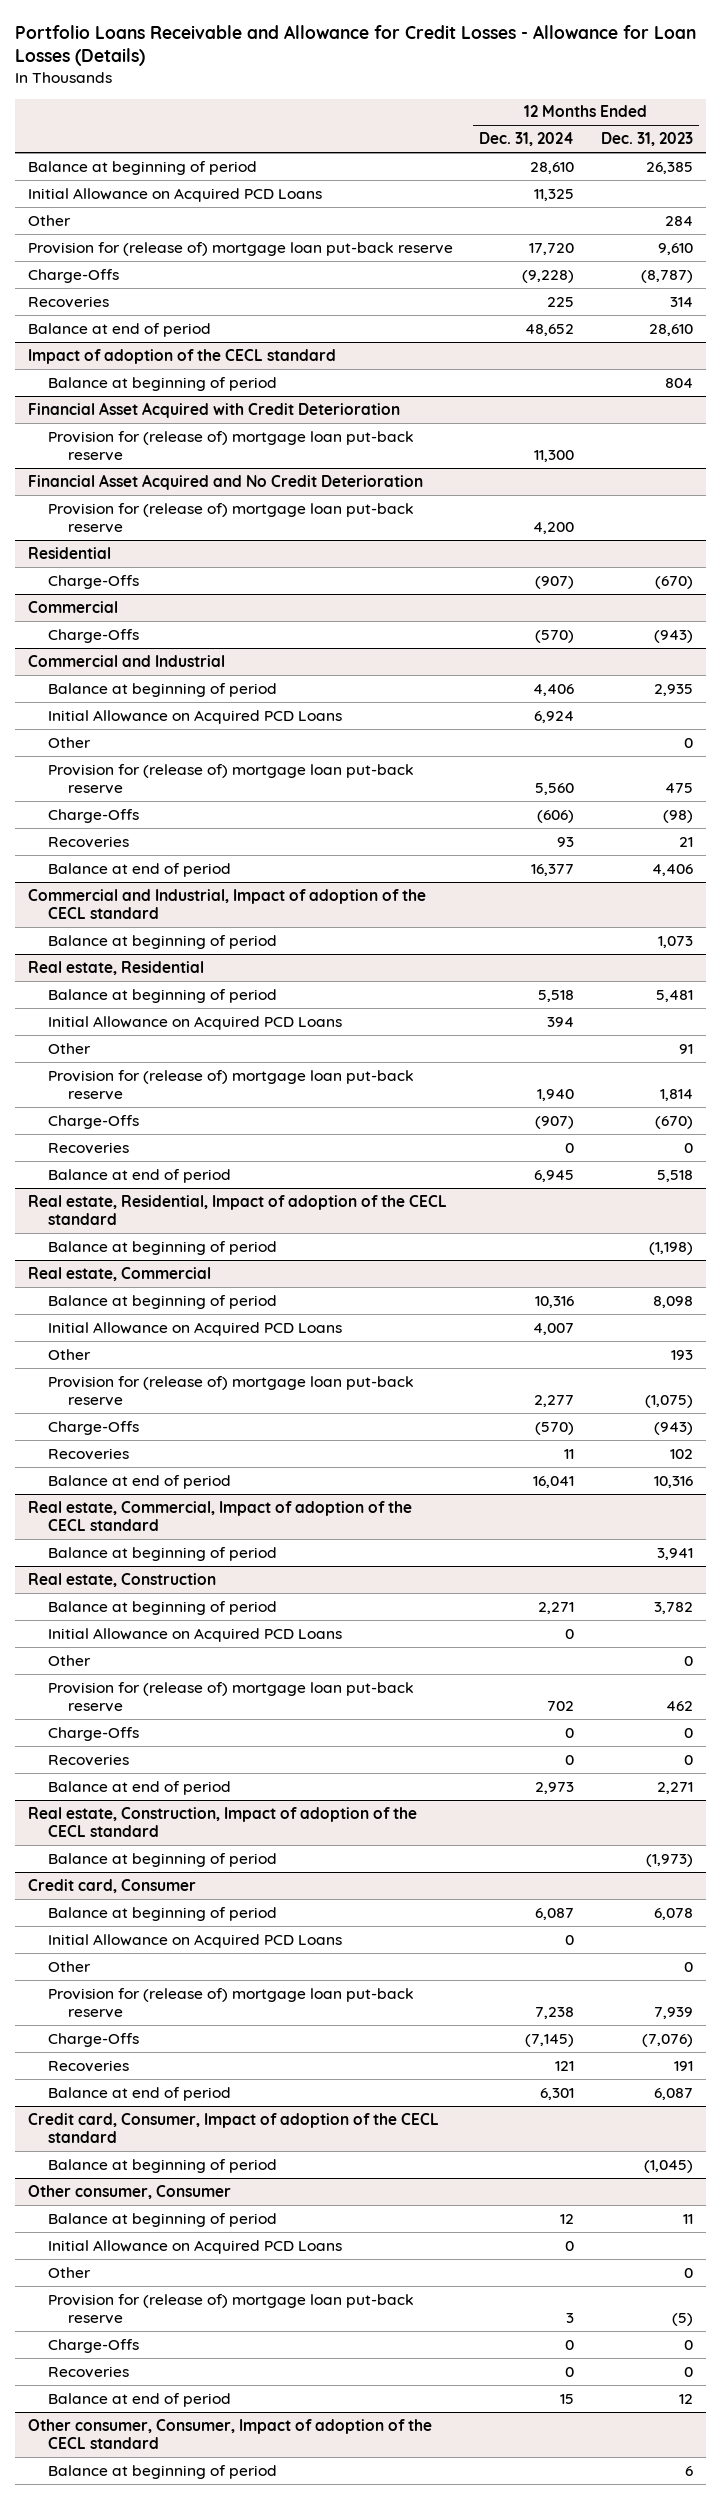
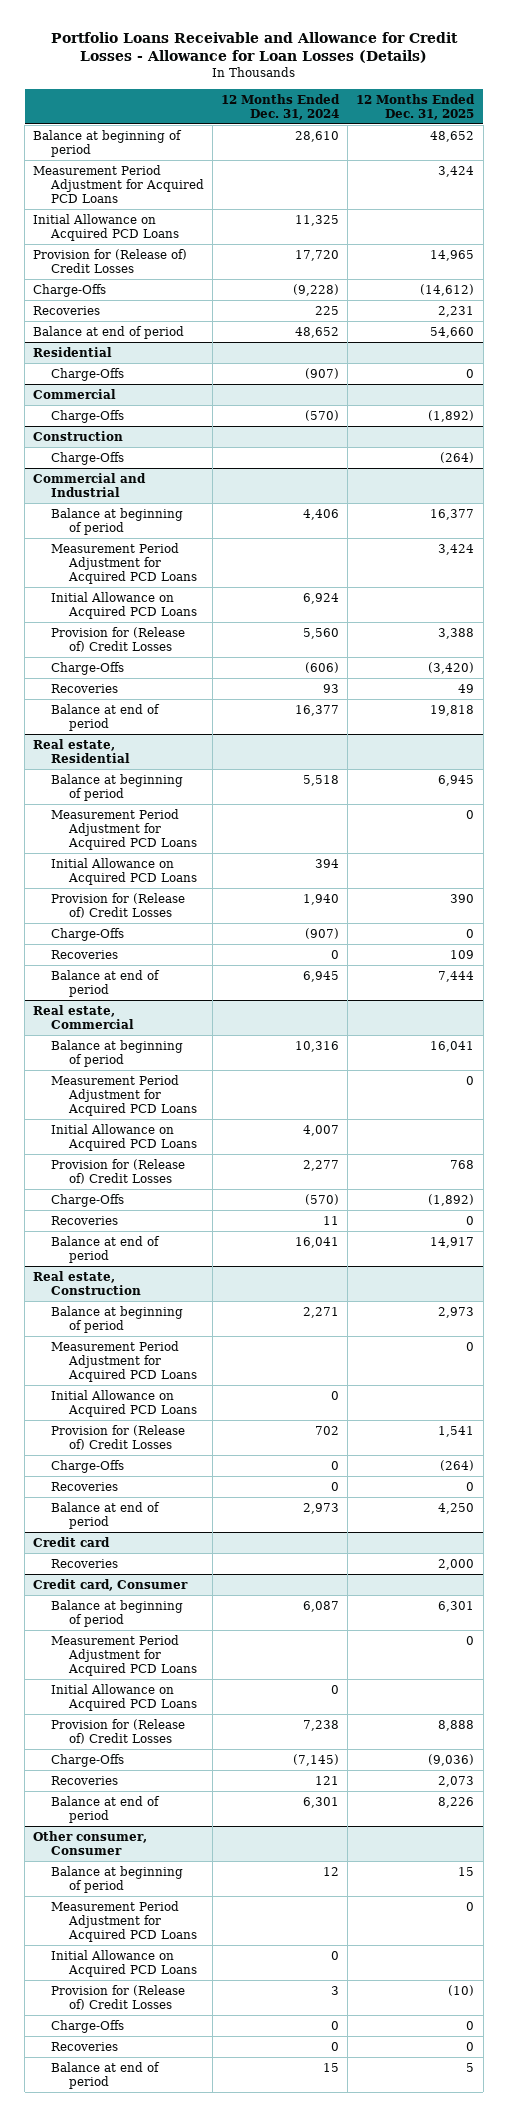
- | 12 Months Ended Dec. 31, 2024 | 12 Months Ended Dec. 31, 2023
+ | 12 Months Ended Dec. 31, 2024 | 12 Months Ended Dec. 31, 2025
+ Measurement Period Adjustment for Acquired PCD Loans | | 3,424
- Other | | 284
- Provision for (release of) mortgage loan put-back reserve | 17,720 | 9,610
+ Provision for (Release of) Credit Losses | 17,720 | 14,965
- Impact of adoption of the CECL standard
- Balance at beginning of period | | 804
- Financial Asset Acquired with Credit Deterioration
- Provision for (release of) mortgage loan put-back reserve | 11,300 |
- Financial Asset Acquired and No Credit Deterioration
- Provision for (release of) mortgage loan put-back reserve | 4,200 |
+ Construction
+ Charge-Offs | | (264)
@ Commercial and Industrial
+ Measurement Period Adjustment for Acquired PCD Loans | | 3,424
- Other | | 0
- Provision for (release of) mortgage loan put-back reserve | 5,560 | 475
+ Provision for (Release of) Credit Losses | 5,560 | 3,388
- Commercial and Industrial, Impact of adoption of the CECL standard
- Balance at beginning of period | | 1,073
@ Real estate, Residential
+ Measurement Period Adjustment for Acquired PCD Loans | | 0
- Other | | 91
- Provision for (release of) mortgage loan put-back reserve | 1,940 | 1,814
+ Provision for (Release of) Credit Losses | 1,940 | 390
- Real estate, Residential, Impact of adoption of the CECL standard
- Balance at beginning of period | | (1,198)
@ Real estate, Commercial
+ Measurement Period Adjustment for Acquired PCD Loans | | 0
- Other | | 193
- Provision for (release of) mortgage loan put-back reserve | 2,277 | (1,075)
+ Provision for (Release of) Credit Losses | 2,277 | 768
- Real estate, Commercial, Impact of adoption of the CECL standard
- Balance at beginning of period | | 3,941
@ Real estate, Construction
+ Measurement Period Adjustment for Acquired PCD Loans | | 0
- Other | | 0
- Provision for (release of) mortgage loan put-back reserve | 702 | 462
+ Provision for (Release of) Credit Losses | 702 | 1,541
- Real estate, Construction, Impact of adoption of the CECL standard
- Balance at beginning of period | | (1,973)
+ Credit card
+ Recoveries | | 2,000
@ Credit card, Consumer
+ Measurement Period Adjustment for Acquired PCD Loans | | 0
- Other | | 0
- Provision for (release of) mortgage loan put-back reserve | 7,238 | 7,939
+ Provision for (Release of) Credit Losses | 7,238 | 8,888
- Credit card, Consumer, Impact of adoption of the CECL standard
- Balance at beginning of period | | (1,045)
@ Other consumer, Consumer
+ Measurement Period Adjustment for Acquired PCD Loans | | 0
- Other | | 0
- Provision for (release of) mortgage loan put-back reserve | 3 | (5)
+ Provision for (Release of) Credit Losses | 3 | (10)
- Other consumer, Consumer, Impact of adoption of the CECL standard
- Balance at beginning of period | | 6

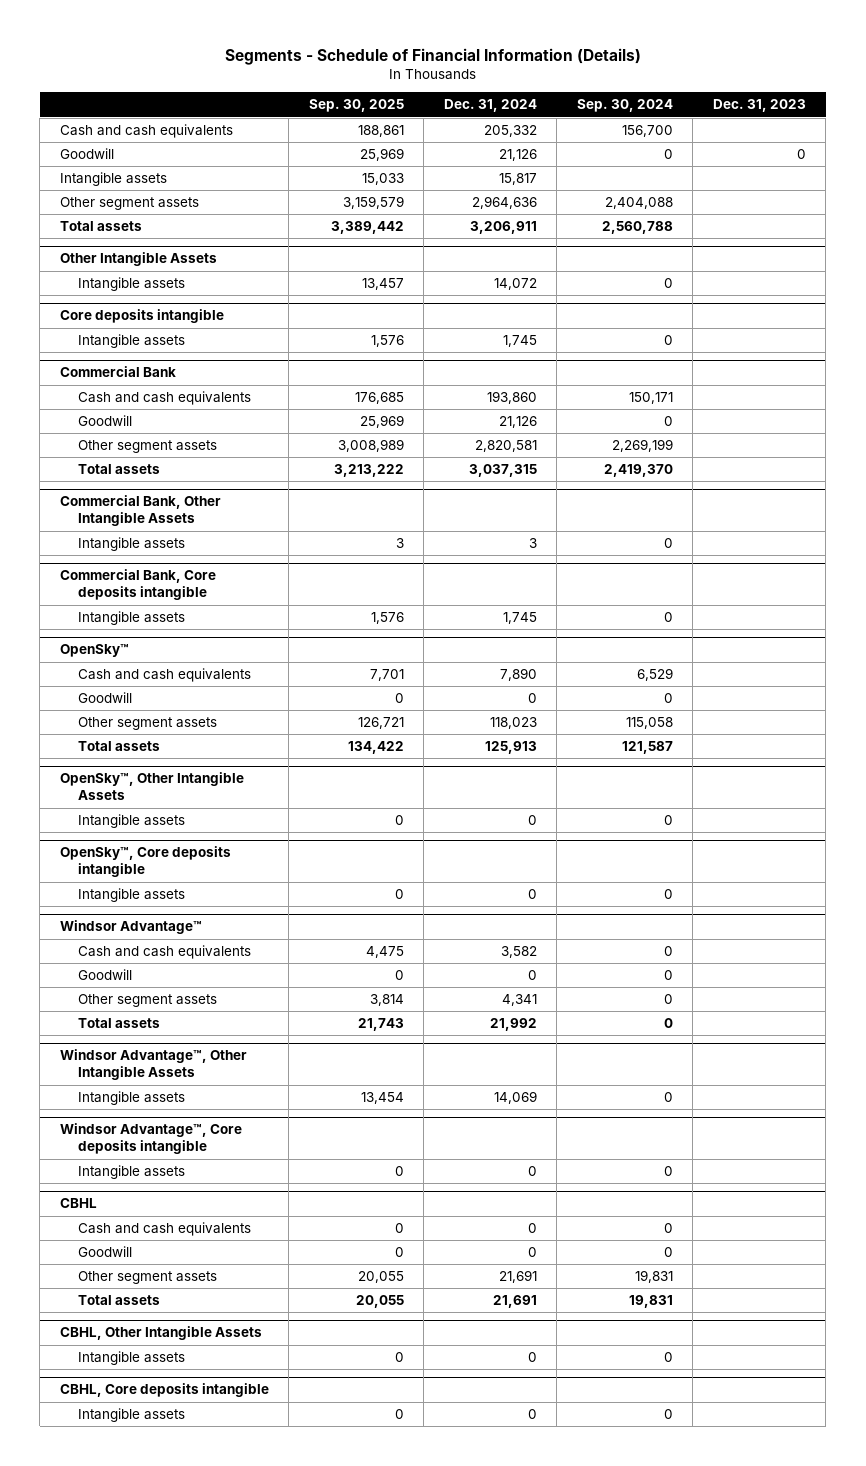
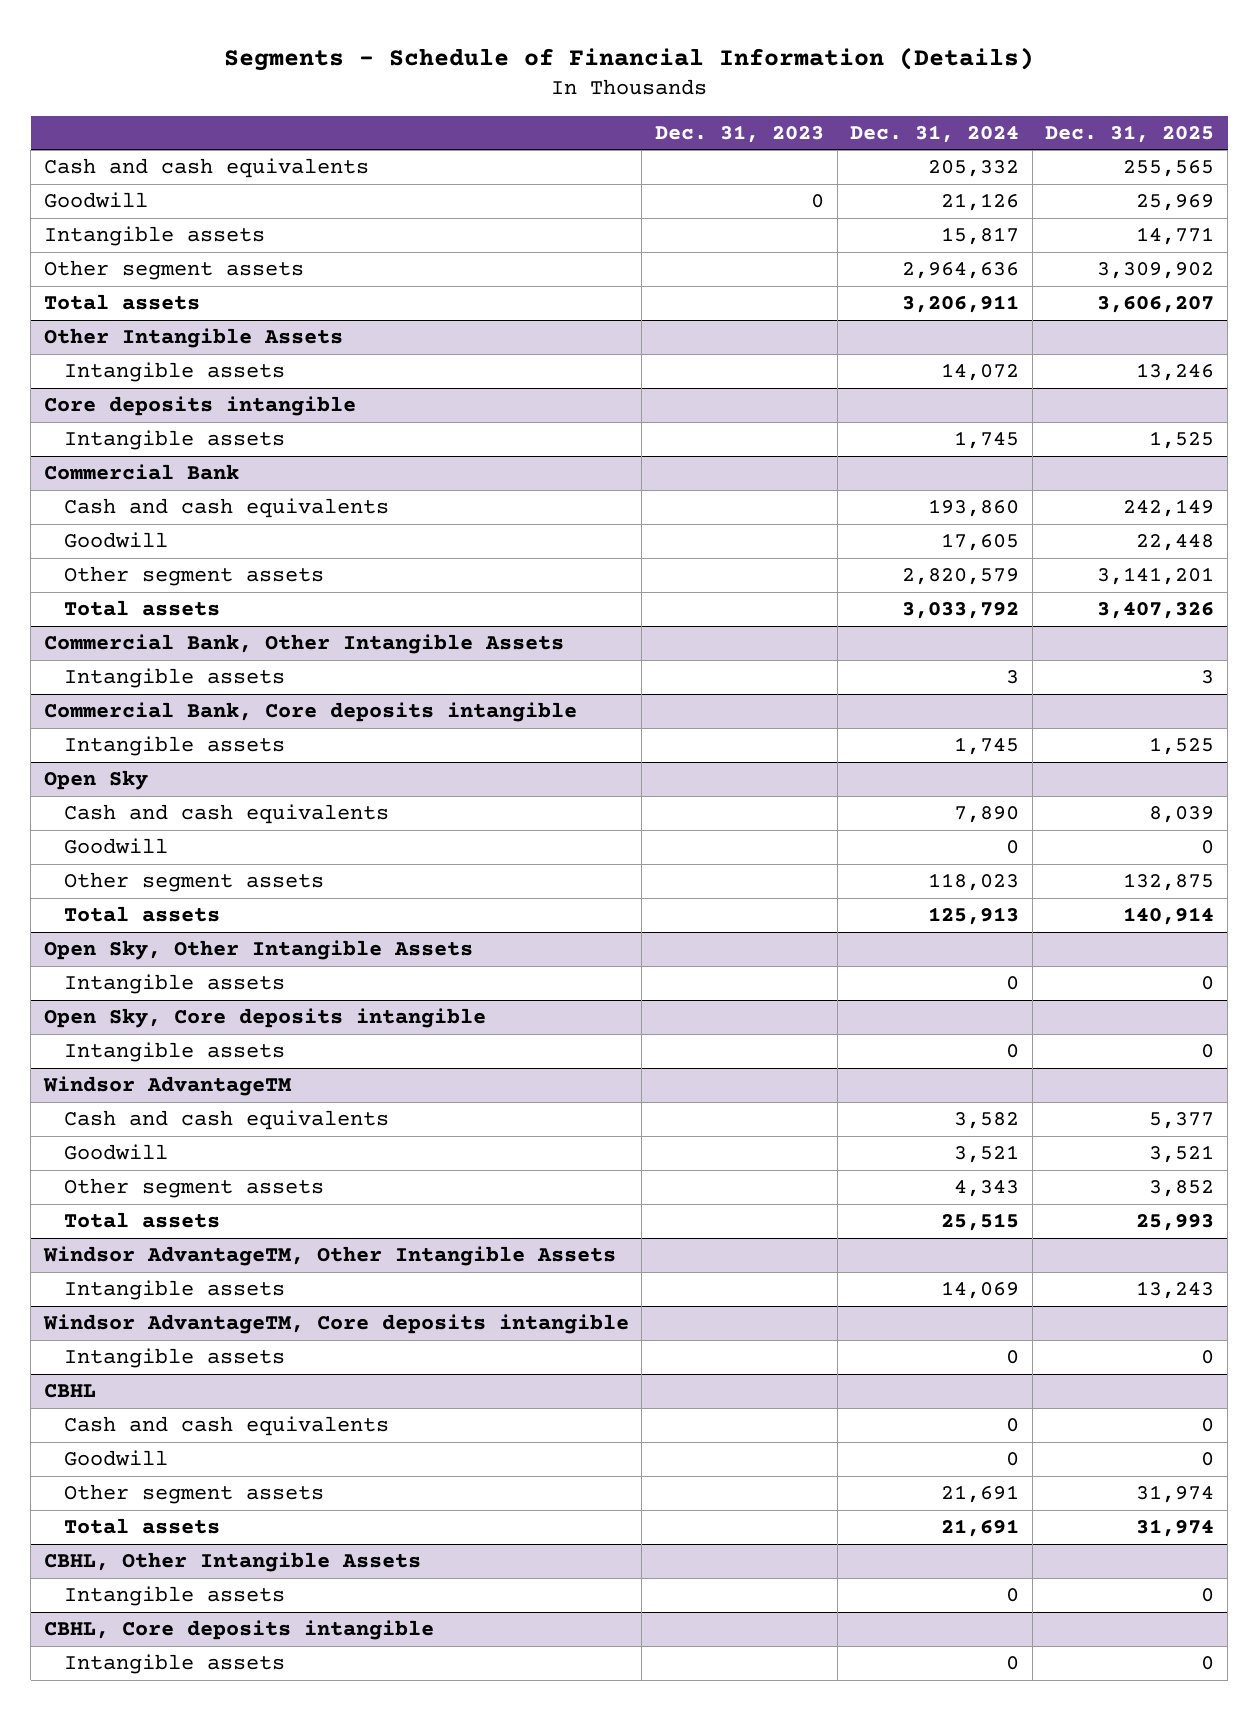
- | Sep. 30, 2025 | Dec. 31, 2024 | Sep. 30, 2024 | Dec. 31, 2023
+ | Dec. 31, 2023 | Dec. 31, 2024 | Dec. 31, 2025
@ Commercial Bank
- Goodwill | 25,969 | 21,126 | 0 |
- Other segment assets | 3,008,989 | 2,820,581 | 2,269,199 |
- Total assets | 3,213,222 | 3,037,315 | 2,419,370 |
+ Goodwill | | 17,605 | 22,448
+ Other segment assets | | 2,820,579 | 3,141,201
+ Total assets | | 3,033,792 | 3,407,326
- OpenSky™
+ Open Sky
- OpenSky™, Other Intangible Assets
+ Open Sky, Other Intangible Assets
- OpenSky™, Core deposits intangible
+ Open Sky, Core deposits intangible
- Windsor Advantage™
+ Windsor AdvantageTM
- Goodwill | 0 | 0 | 0 |
- Other segment assets | 3,814 | 4,341 | 0 |
- Total assets | 21,743 | 21,992 | 0 |
- Windsor Advantage™, Other Intangible Assets
+ Goodwill | | 3,521 | 3,521
+ Other segment assets | | 4,343 | 3,852
+ Total assets | | 25,515 | 25,993
+ Windsor AdvantageTM, Other Intangible Assets
- Windsor Advantage™, Core deposits intangible
+ Windsor AdvantageTM, Core deposits intangible

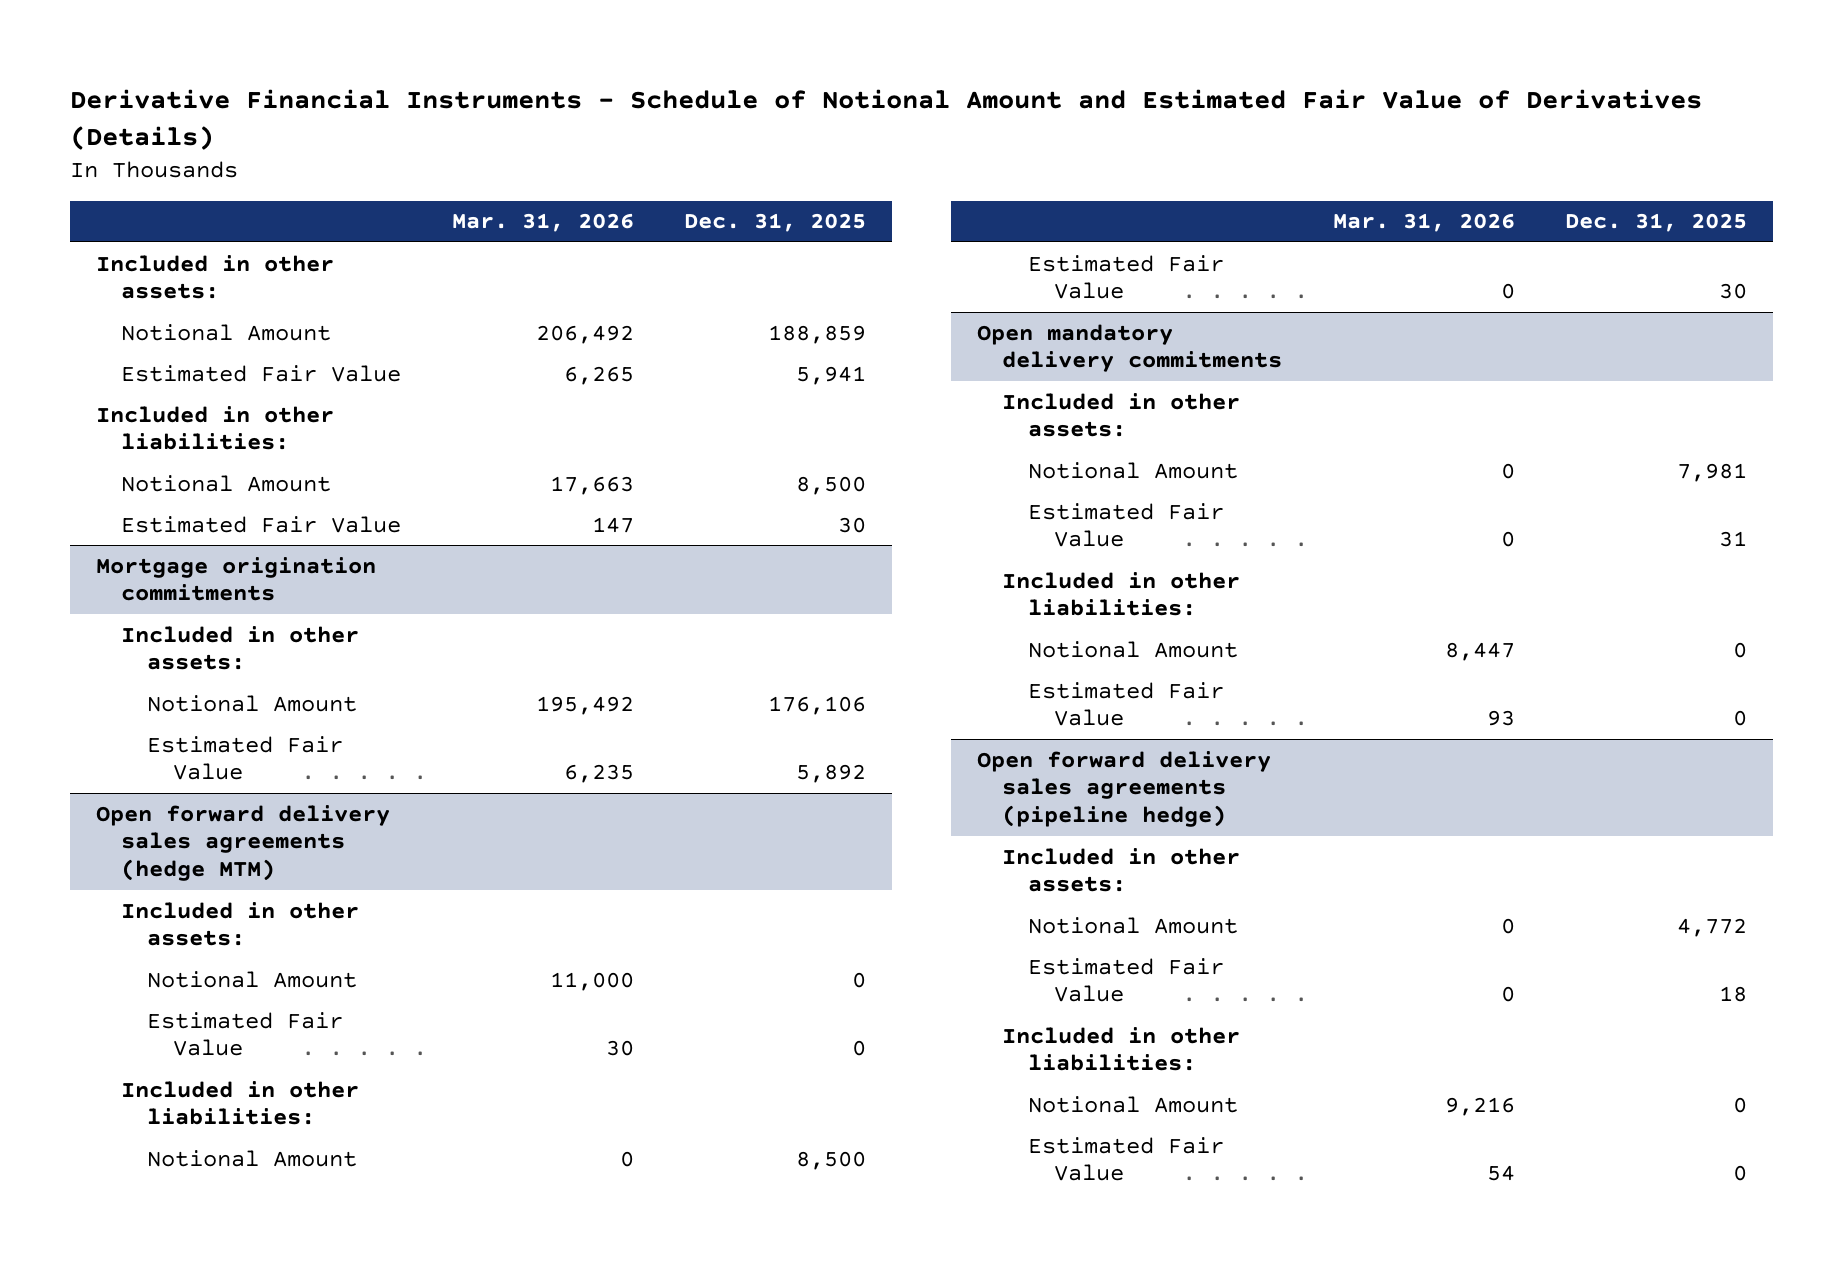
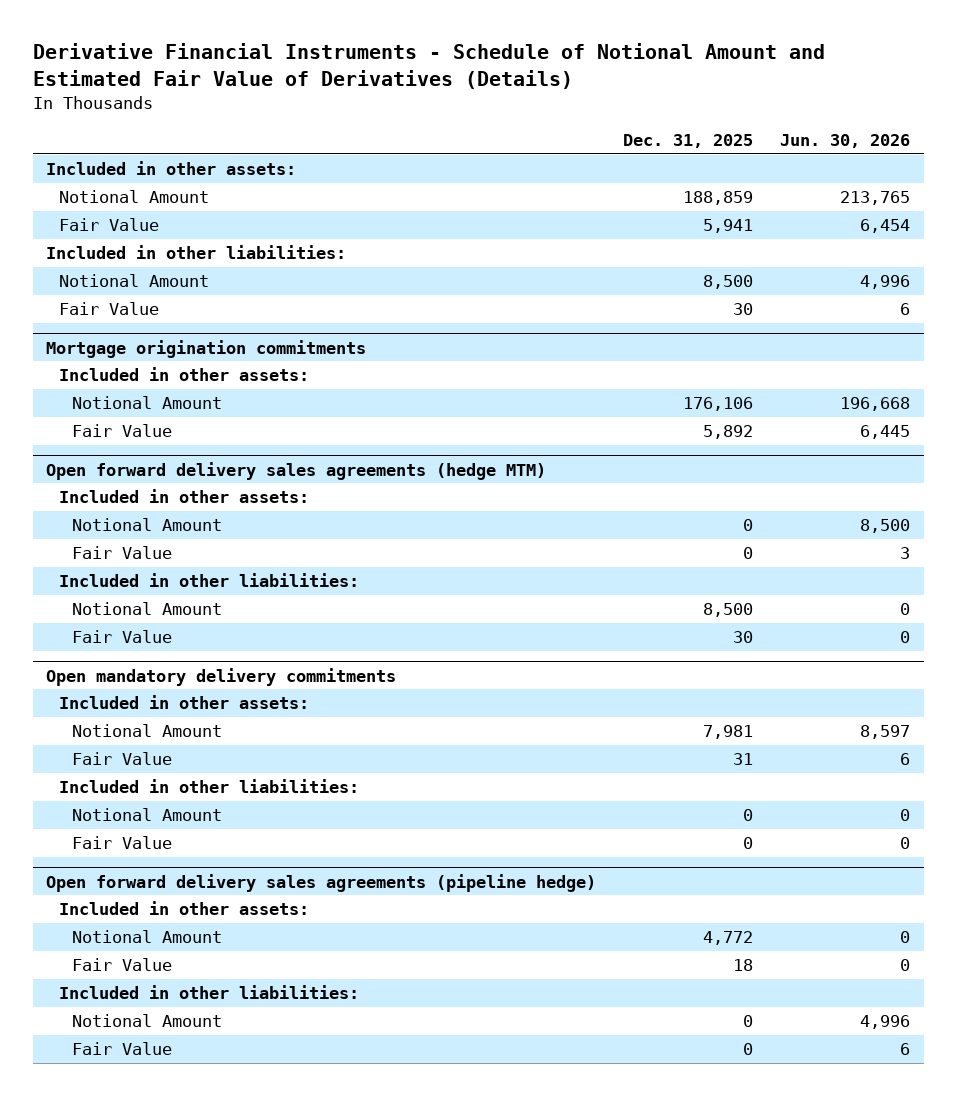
- | Mar. 31, 2026 | Dec. 31, 2025
+ | Dec. 31, 2025 | Jun. 30, 2026
- Estimated Fair Value | 6,265 | 5,941
+ Fair Value | 5,941 | 6,454
- Estimated Fair Value | 147 | 30
+ Fair Value | 30 | 6
@ Mortgage origination commitments
- Estimated Fair Value | 6,235 | 5,892
+ Fair Value | 5,892 | 6,445
@ Open forward delivery sales agreements (hedge MTM)
- Estimated Fair Value | 30 | 0
+ Fair Value | 0 | 3
- Estimated Fair Value | 0 | 30
+ Fair Value | 30 | 0
@ Open mandatory delivery commitments
- Estimated Fair Value | 0 | 31
+ Fair Value | 31 | 6
- Estimated Fair Value | 93 | 0
+ Fair Value | 0 | 0
@ Open forward delivery sales agreements (pipeline hedge)
- Estimated Fair Value | 0 | 18
+ Fair Value | 18 | 0
- Estimated Fair Value | 54 | 0
+ Fair Value | 0 | 6

